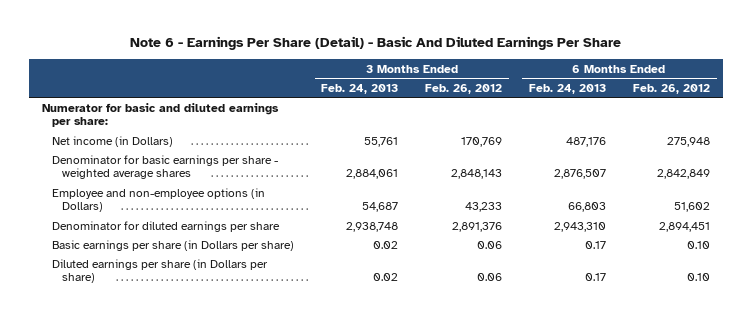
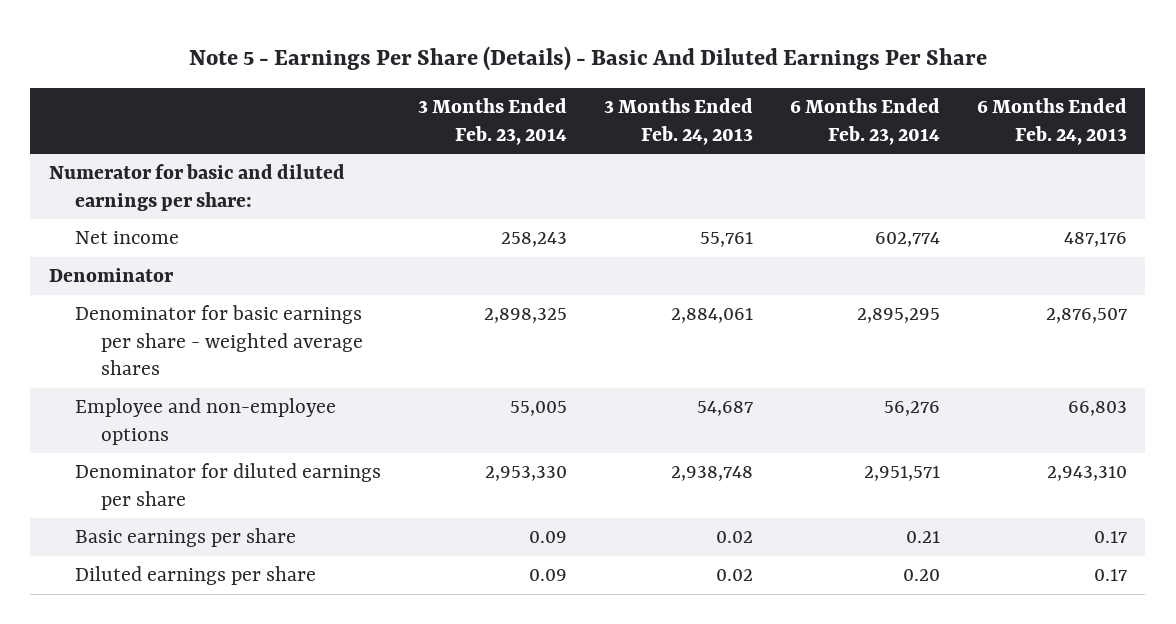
- Note 6 - Earnings Per Share (Detail) - Basic And Diluted Earnings Per Share
+ Note 5 - Earnings Per Share (Details) - Basic And Diluted Earnings Per Share
- | 3 Months Ended Feb. 24, 2013 | 3 Months Ended Feb. 26, 2012 | 6 Months Ended Feb. 24, 2013 | 6 Months Ended Feb. 26, 2012
+ | 3 Months Ended Feb. 23, 2014 | 3 Months Ended Feb. 24, 2013 | 6 Months Ended Feb. 23, 2014 | 6 Months Ended Feb. 24, 2013
- Net income (in Dollars) | 55,761 | 170,769 | 487,176 | 275,948
+ Net income | 258,243 | 55,761 | 602,774 | 487,176
+ Denominator
- Employee and non-employee options (in Dollars) | 54,687 | 43,233 | 66,803 | 51,602
+ Employee and non-employee options | 55,005 | 54,687 | 56,276 | 66,803
- Basic earnings per share (in Dollars per share) | 0.02 | 0.06 | 0.17 | 0.10
- Diluted earnings per share (in Dollars per share) | 0.02 | 0.06 | 0.17 | 0.10
+ Basic earnings per share | 0.09 | 0.02 | 0.21 | 0.17
+ Diluted earnings per share | 0.09 | 0.02 | 0.20 | 0.17

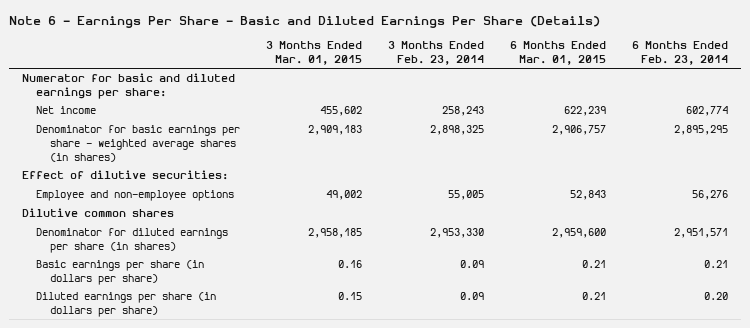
- Note 5 - Earnings Per Share (Details) - Basic And Diluted Earnings Per Share
+ Note 6 - Earnings Per Share - Basic and Diluted Earnings Per Share (Details)
- | 3 Months Ended Feb. 23, 2014 | 3 Months Ended Feb. 24, 2013 | 6 Months Ended Feb. 23, 2014 | 6 Months Ended Feb. 24, 2013
+ | 3 Months Ended Mar. 01, 2015 | 3 Months Ended Feb. 23, 2014 | 6 Months Ended Mar. 01, 2015 | 6 Months Ended Feb. 23, 2014
- Denominator
- Denominator for basic earnings per share - weighted average shares | 2,898,325 | 2,884,061 | 2,895,295 | 2,876,507
+ Denominator for basic earnings per share - weighted average shares (in shares) | 2,909,183 | 2,898,325 | 2,906,757 | 2,895,295
+ Effect of dilutive securities:
- Denominator for diluted earnings per share | 2,953,330 | 2,938,748 | 2,951,571 | 2,943,310
- Basic earnings per share | 0.09 | 0.02 | 0.21 | 0.17
- Diluted earnings per share | 0.09 | 0.02 | 0.20 | 0.17
+ Dilutive common shares
+ Denominator for diluted earnings per share (in shares) | 2,958,185 | 2,953,330 | 2,959,600 | 2,951,571
+ Basic earnings per share (in dollars per share) | 0.16 | 0.09 | 0.21 | 0.21
+ Diluted earnings per share (in dollars per share) | 0.15 | 0.09 | 0.21 | 0.20

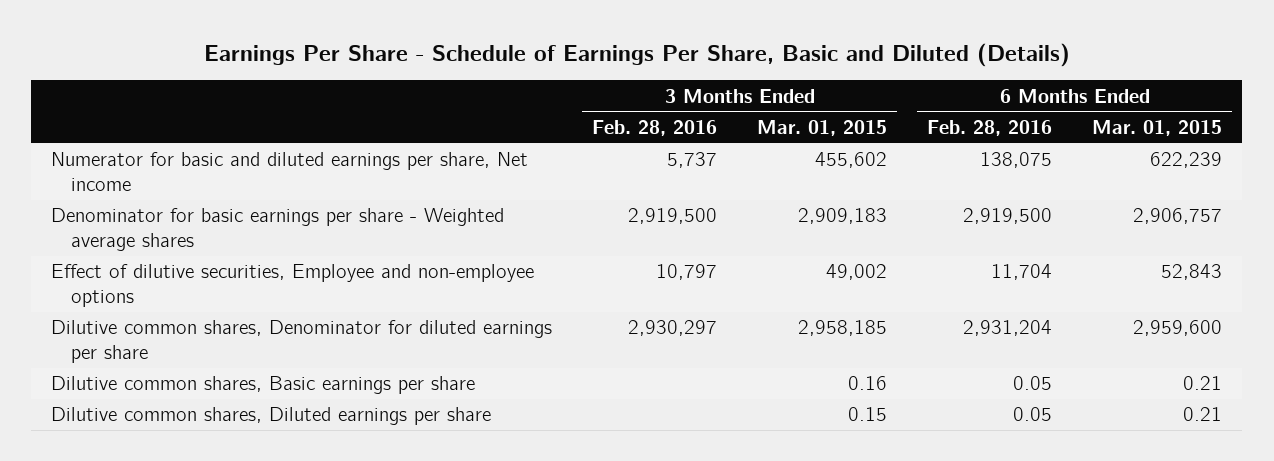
- Note 6 - Earnings Per Share - Basic and Diluted Earnings Per Share (Details)
+ Earnings Per Share - Schedule of Earnings Per Share, Basic and Diluted (Details)
- | 3 Months Ended Mar. 01, 2015 | 3 Months Ended Feb. 23, 2014 | 6 Months Ended Mar. 01, 2015 | 6 Months Ended Feb. 23, 2014
+ | 3 Months Ended Feb. 28, 2016 | 3 Months Ended Mar. 01, 2015 | 6 Months Ended Feb. 28, 2016 | 6 Months Ended Mar. 01, 2015
- Numerator for basic and diluted earnings per share:
- Net income | 455,602 | 258,243 | 622,239 | 602,774
- Denominator for basic earnings per share - weighted average shares (in shares) | 2,909,183 | 2,898,325 | 2,906,757 | 2,895,295
- Effect of dilutive securities:
- Employee and non-employee options | 49,002 | 55,005 | 52,843 | 56,276
- Dilutive common shares
- Denominator for diluted earnings per share (in shares) | 2,958,185 | 2,953,330 | 2,959,600 | 2,951,571
- Basic earnings per share (in dollars per share) | 0.16 | 0.09 | 0.21 | 0.21
- Diluted earnings per share (in dollars per share) | 0.15 | 0.09 | 0.21 | 0.20
+ Numerator for basic and diluted earnings per share, Net income | 5,737 | 455,602 | 138,075 | 622,239
+ Denominator for basic earnings per share - Weighted average shares | 2,919,500 | 2,909,183 | 2,919,500 | 2,906,757
+ Effect of dilutive securities, Employee and non-employee options | 10,797 | 49,002 | 11,704 | 52,843
+ Dilutive common shares, Denominator for diluted earnings per share | 2,930,297 | 2,958,185 | 2,931,204 | 2,959,600
+ Dilutive common shares, Basic earnings per share | | 0.16 | 0.05 | 0.21
+ Dilutive common shares, Diluted earnings per share | | 0.15 | 0.05 | 0.21

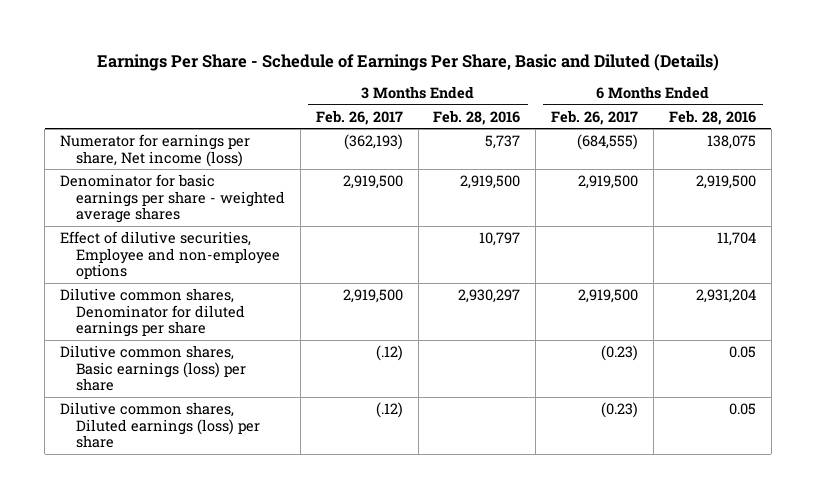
- | 3 Months Ended Feb. 28, 2016 | 3 Months Ended Mar. 01, 2015 | 6 Months Ended Feb. 28, 2016 | 6 Months Ended Mar. 01, 2015
+ | 3 Months Ended Feb. 26, 2017 | 3 Months Ended Feb. 28, 2016 | 6 Months Ended Feb. 26, 2017 | 6 Months Ended Feb. 28, 2016
- Numerator for basic and diluted earnings per share, Net income | 5,737 | 455,602 | 138,075 | 622,239
- Denominator for basic earnings per share - Weighted average shares | 2,919,500 | 2,909,183 | 2,919,500 | 2,906,757
+ Numerator for earnings per share, Net income (loss) | (362,193) | 5,737 | (684,555) | 138,075
+ Denominator for basic earnings per share - weighted average shares | 2,919,500 | 2,919,500 | 2,919,500 | 2,919,500
- Dilutive common shares, Basic earnings per share | | 0.16 | 0.05 | 0.21
- Dilutive common shares, Diluted earnings per share | | 0.15 | 0.05 | 0.21
+ Dilutive common shares, Basic earnings (loss) per share | (.12) | | (0.23) | 0.05
+ Dilutive common shares, Diluted earnings (loss) per share | (.12) | | (0.23) | 0.05

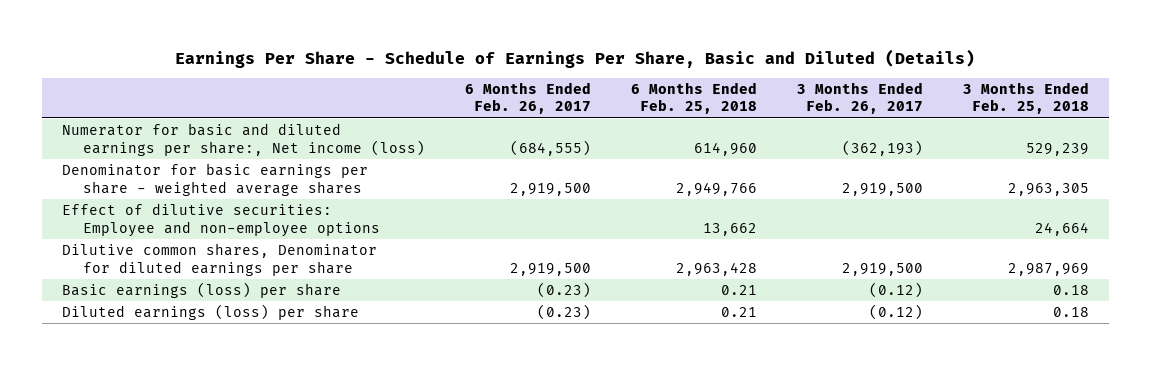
- | 3 Months Ended Feb. 26, 2017 | 3 Months Ended Feb. 28, 2016 | 6 Months Ended Feb. 26, 2017 | 6 Months Ended Feb. 28, 2016
+ | 6 Months Ended Feb. 26, 2017 | 6 Months Ended Feb. 25, 2018 | 3 Months Ended Feb. 26, 2017 | 3 Months Ended Feb. 25, 2018
- Numerator for earnings per share, Net income (loss) | (362,193) | 5,737 | (684,555) | 138,075
+ Numerator for basic and diluted earnings per share:, Net income (loss) | (684,555) | 614,960 | (362,193) | 529,239
- Effect of dilutive securities, Employee and non-employee options | | 10,797 | | 11,704
+ Effect of dilutive securities: Employee and non-employee options | | 13,662 | | 24,664
- Dilutive common shares, Basic earnings (loss) per share | (.12) | | (0.23) | 0.05
- Dilutive common shares, Diluted earnings (loss) per share | (.12) | | (0.23) | 0.05
+ Basic earnings (loss) per share | (0.23) | 0.21 | (0.12) | 0.18
+ Diluted earnings (loss) per share | (0.23) | 0.21 | (0.12) | 0.18

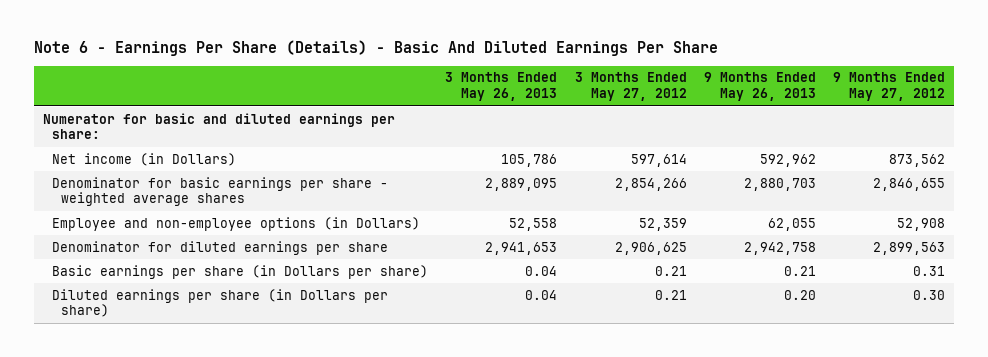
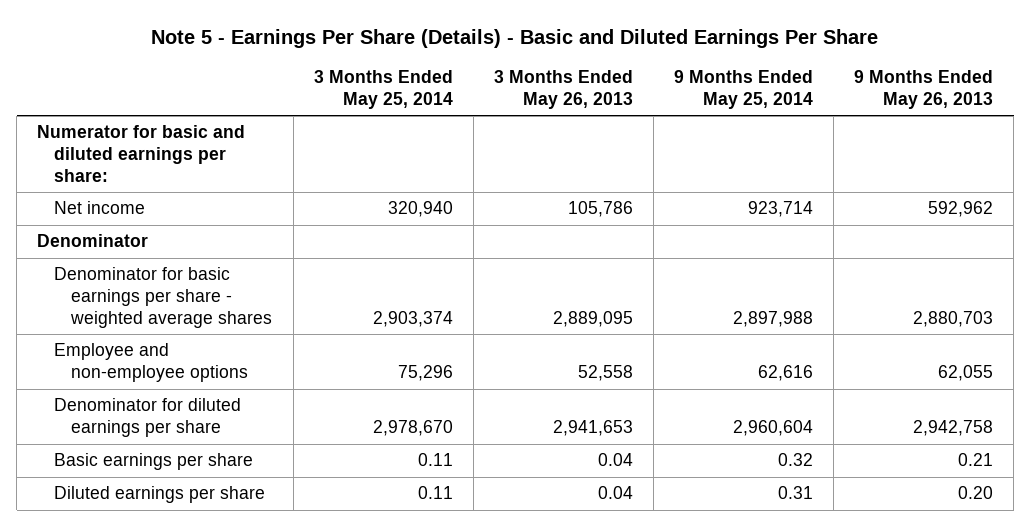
- Note 6 - Earnings Per Share (Details) - Basic And Diluted Earnings Per Share
+ Note 5 - Earnings Per Share (Details) - Basic and Diluted Earnings Per Share
- | 3 Months Ended May 26, 2013 | 3 Months Ended May 27, 2012 | 9 Months Ended May 26, 2013 | 9 Months Ended May 27, 2012
+ | 3 Months Ended May 25, 2014 | 3 Months Ended May 26, 2013 | 9 Months Ended May 25, 2014 | 9 Months Ended May 26, 2013
- Net income (in Dollars) | 105,786 | 597,614 | 592,962 | 873,562
+ Net income | 320,940 | 105,786 | 923,714 | 592,962
+ Denominator
- Employee and non-employee options (in Dollars) | 52,558 | 52,359 | 62,055 | 52,908
+ Employee and non-employee options | 75,296 | 52,558 | 62,616 | 62,055
- Basic earnings per share (in Dollars per share) | 0.04 | 0.21 | 0.21 | 0.31
- Diluted earnings per share (in Dollars per share) | 0.04 | 0.21 | 0.20 | 0.30
+ Basic earnings per share | 0.11 | 0.04 | 0.32 | 0.21
+ Diluted earnings per share | 0.11 | 0.04 | 0.31 | 0.20

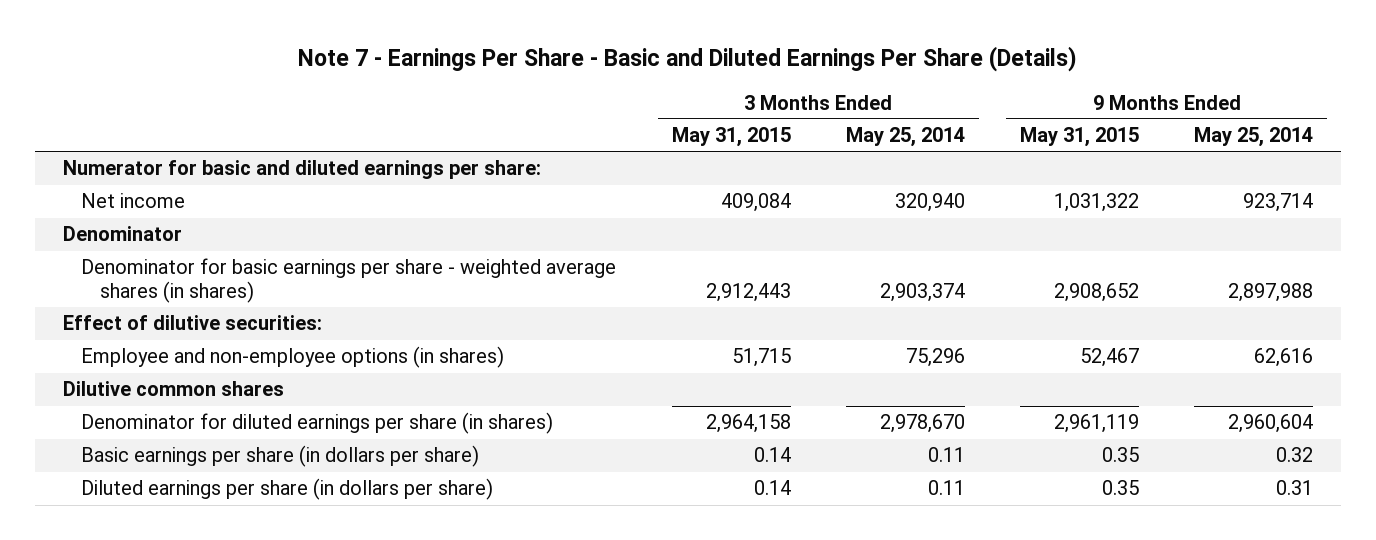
- Note 5 - Earnings Per Share (Details) - Basic and Diluted Earnings Per Share
+ Note 7 - Earnings Per Share - Basic and Diluted Earnings Per Share (Details)
- | 3 Months Ended May 25, 2014 | 3 Months Ended May 26, 2013 | 9 Months Ended May 25, 2014 | 9 Months Ended May 26, 2013
+ | 3 Months Ended May 31, 2015 | 3 Months Ended May 25, 2014 | 9 Months Ended May 31, 2015 | 9 Months Ended May 25, 2014
- Denominator for basic earnings per share - weighted average shares | 2,903,374 | 2,889,095 | 2,897,988 | 2,880,703
- Employee and non-employee options | 75,296 | 52,558 | 62,616 | 62,055
- Denominator for diluted earnings per share | 2,978,670 | 2,941,653 | 2,960,604 | 2,942,758
- Basic earnings per share | 0.11 | 0.04 | 0.32 | 0.21
- Diluted earnings per share | 0.11 | 0.04 | 0.31 | 0.20
+ Denominator for basic earnings per share - weighted average shares (in shares) | 2,912,443 | 2,903,374 | 2,908,652 | 2,897,988
+ Effect of dilutive securities:
+ Employee and non-employee options (in shares) | 51,715 | 75,296 | 52,467 | 62,616
+ Dilutive common shares
+ Denominator for diluted earnings per share (in shares) | 2,964,158 | 2,978,670 | 2,961,119 | 2,960,604
+ Basic earnings per share (in dollars per share) | 0.14 | 0.11 | 0.35 | 0.32
+ Diluted earnings per share (in dollars per share) | 0.14 | 0.11 | 0.35 | 0.31

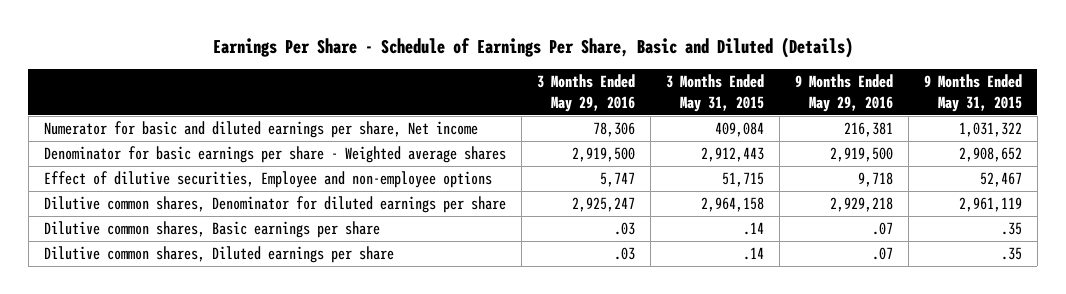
- Note 7 - Earnings Per Share - Basic and Diluted Earnings Per Share (Details)
+ Earnings Per Share - Schedule of Earnings Per Share, Basic and Diluted (Details)
- | 3 Months Ended May 31, 2015 | 3 Months Ended May 25, 2014 | 9 Months Ended May 31, 2015 | 9 Months Ended May 25, 2014
+ | 3 Months Ended May 29, 2016 | 3 Months Ended May 31, 2015 | 9 Months Ended May 29, 2016 | 9 Months Ended May 31, 2015
- Numerator for basic and diluted earnings per share:
- Net income | 409,084 | 320,940 | 1,031,322 | 923,714
- Denominator
- Denominator for basic earnings per share - weighted average shares (in shares) | 2,912,443 | 2,903,374 | 2,908,652 | 2,897,988
- Effect of dilutive securities:
- Employee and non-employee options (in shares) | 51,715 | 75,296 | 52,467 | 62,616
- Dilutive common shares
- Denominator for diluted earnings per share (in shares) | 2,964,158 | 2,978,670 | 2,961,119 | 2,960,604
- Basic earnings per share (in dollars per share) | 0.14 | 0.11 | 0.35 | 0.32
- Diluted earnings per share (in dollars per share) | 0.14 | 0.11 | 0.35 | 0.31
+ Numerator for basic and diluted earnings per share, Net income | 78,306 | 409,084 | 216,381 | 1,031,322
+ Denominator for basic earnings per share - Weighted average shares | 2,919,500 | 2,912,443 | 2,919,500 | 2,908,652
+ Effect of dilutive securities, Employee and non-employee options | 5,747 | 51,715 | 9,718 | 52,467
+ Dilutive common shares, Denominator for diluted earnings per share | 2,925,247 | 2,964,158 | 2,929,218 | 2,961,119
+ Dilutive common shares, Basic earnings per share | .03 | .14 | .07 | .35
+ Dilutive common shares, Diluted earnings per share | .03 | .14 | .07 | .35

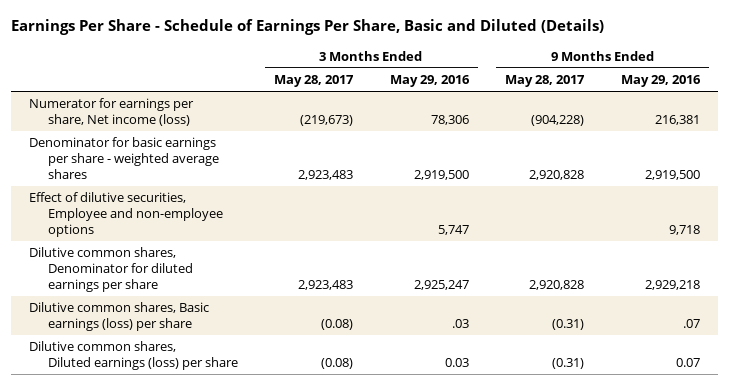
- | 3 Months Ended May 29, 2016 | 3 Months Ended May 31, 2015 | 9 Months Ended May 29, 2016 | 9 Months Ended May 31, 2015
+ | 3 Months Ended May 28, 2017 | 3 Months Ended May 29, 2016 | 9 Months Ended May 28, 2017 | 9 Months Ended May 29, 2016
- Numerator for basic and diluted earnings per share, Net income | 78,306 | 409,084 | 216,381 | 1,031,322
- Denominator for basic earnings per share - Weighted average shares | 2,919,500 | 2,912,443 | 2,919,500 | 2,908,652
+ Numerator for earnings per share, Net income (loss) | (219,673) | 78,306 | (904,228) | 216,381
+ Denominator for basic earnings per share - weighted average shares | 2,923,483 | 2,919,500 | 2,920,828 | 2,919,500
- Dilutive common shares, Basic earnings per share | .03 | .14 | .07 | .35
- Dilutive common shares, Diluted earnings per share | .03 | .14 | .07 | .35
+ Dilutive common shares, Basic earnings (loss) per share | (0.08) | .03 | (0.31) | .07
+ Dilutive common shares, Diluted earnings (loss) per share | (0.08) | 0.03 | (0.31) | 0.07

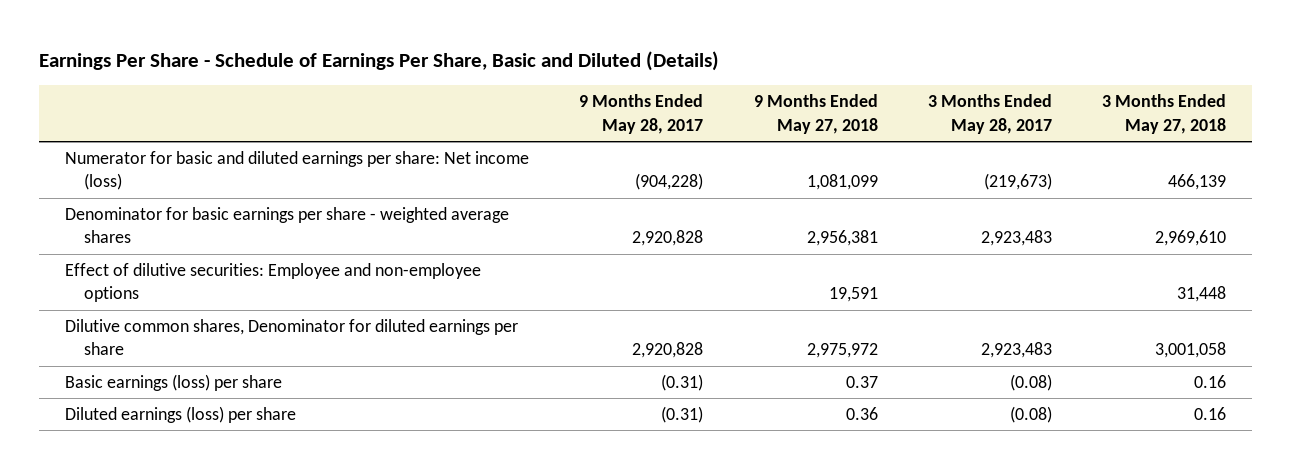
- | 3 Months Ended May 28, 2017 | 3 Months Ended May 29, 2016 | 9 Months Ended May 28, 2017 | 9 Months Ended May 29, 2016
+ | 9 Months Ended May 28, 2017 | 9 Months Ended May 27, 2018 | 3 Months Ended May 28, 2017 | 3 Months Ended May 27, 2018
- Numerator for earnings per share, Net income (loss) | (219,673) | 78,306 | (904,228) | 216,381
+ Numerator for basic and diluted earnings per share: Net income (loss) | (904,228) | 1,081,099 | (219,673) | 466,139
- Effect of dilutive securities, Employee and non-employee options | | 5,747 | | 9,718
+ Effect of dilutive securities: Employee and non-employee options | | 19,591 | | 31,448
- Dilutive common shares, Basic earnings (loss) per share | (0.08) | .03 | (0.31) | .07
- Dilutive common shares, Diluted earnings (loss) per share | (0.08) | 0.03 | (0.31) | 0.07
+ Basic earnings (loss) per share | (0.31) | 0.37 | (0.08) | 0.16
+ Diluted earnings (loss) per share | (0.31) | 0.36 | (0.08) | 0.16

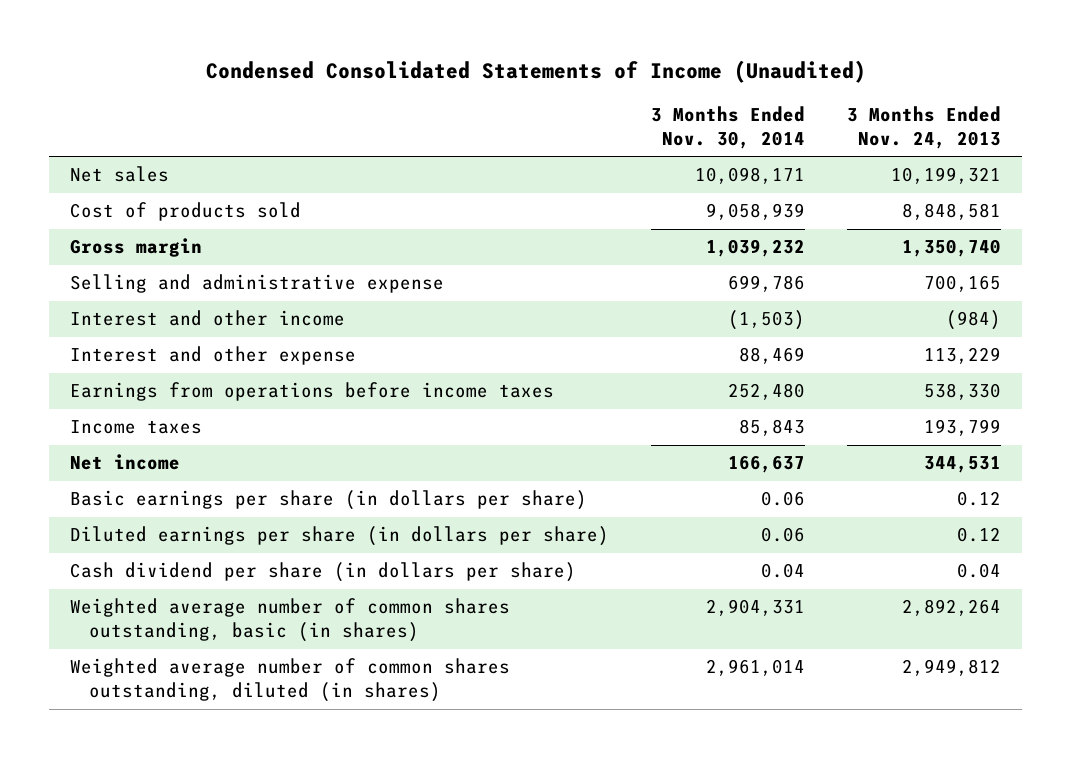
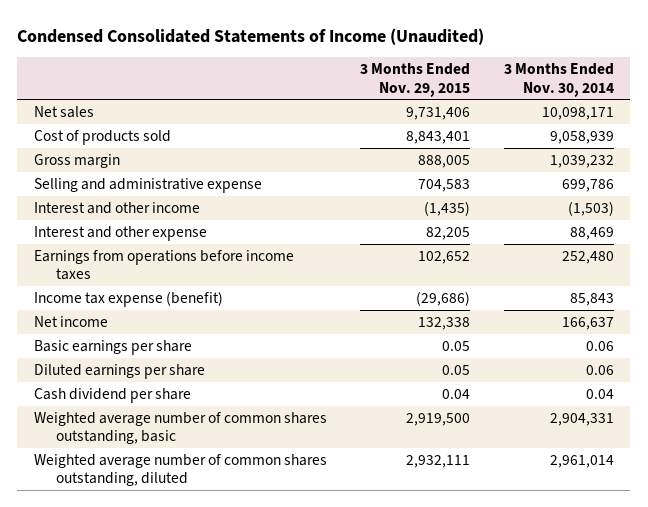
- | 3 Months Ended Nov. 30, 2014 | 3 Months Ended Nov. 24, 2013
+ | 3 Months Ended Nov. 29, 2015 | 3 Months Ended Nov. 30, 2014
- Income taxes | 85,843 | 193,799
+ Income tax expense (benefit) | (29,686) | 85,843
- Basic earnings per share (in dollars per share) | 0.06 | 0.12
- Diluted earnings per share (in dollars per share) | 0.06 | 0.12
- Cash dividend per share (in dollars per share) | 0.04 | 0.04
- Weighted average number of common shares outstanding, basic (in shares) | 2,904,331 | 2,892,264
- Weighted average number of common shares outstanding, diluted (in shares) | 2,961,014 | 2,949,812
+ Basic earnings per share | 0.05 | 0.06
+ Diluted earnings per share | 0.05 | 0.06
+ Cash dividend per share | 0.04 | 0.04
+ Weighted average number of common shares outstanding, basic | 2,919,500 | 2,904,331
+ Weighted average number of common shares outstanding, diluted | 2,932,111 | 2,961,014

